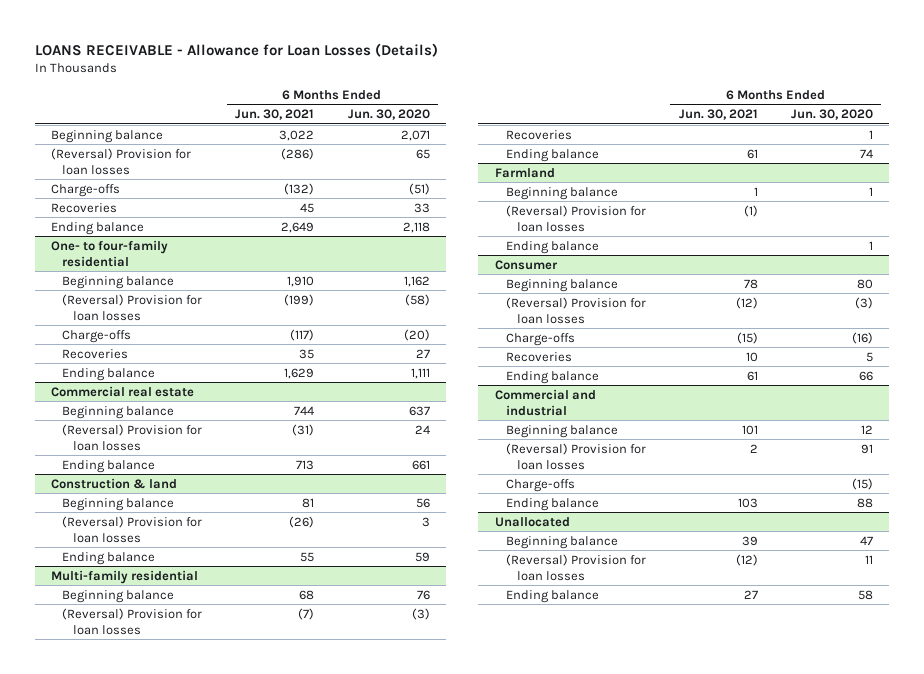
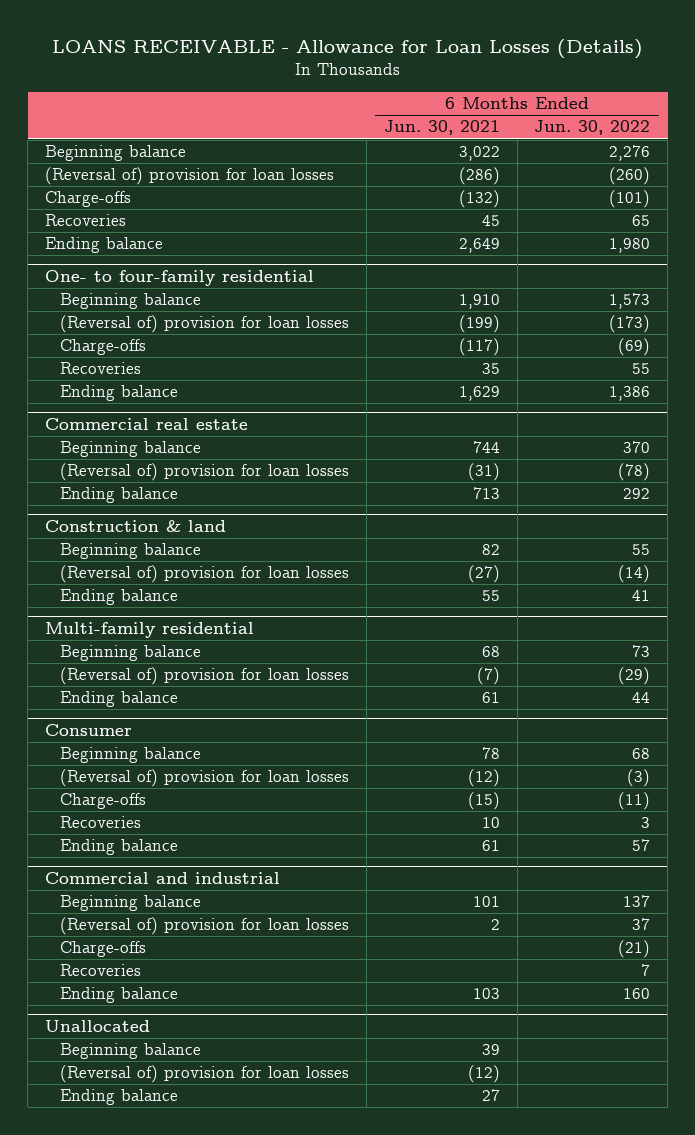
- | 6 Months Ended Jun. 30, 2021 | 6 Months Ended Jun. 30, 2020
+ | 6 Months Ended Jun. 30, 2021 | 6 Months Ended Jun. 30, 2022
- (Reversal) Provision for loan losses | (286) | 65
+ (Reversal of) provision for loan losses | (286) | (260)
@ One- to four-family residential
- (Reversal) Provision for loan losses | (199) | (58)
+ (Reversal of) provision for loan losses | (199) | (173)
@ Commercial real estate
- (Reversal) Provision for loan losses | (31) | 24
+ (Reversal of) provision for loan losses | (31) | (78)
@ Construction & land
- Beginning balance | 81 | 56
- (Reversal) Provision for loan losses | (26) | 3
+ Beginning balance | 82 | 55
+ (Reversal of) provision for loan losses | (27) | (14)
@ Multi-family residential
- (Reversal) Provision for loan losses | (7) | (3)
- Recoveries | | 1
+ (Reversal of) provision for loan losses | (7) | (29)
- Farmland
- Beginning balance | 1 | 1
- (Reversal) Provision for loan losses | (1) |
- Ending balance | | 1
@ Consumer
- (Reversal) Provision for loan losses | (12) | (3)
+ (Reversal of) provision for loan losses | (12) | (3)
@ Commercial and industrial
- (Reversal) Provision for loan losses | 2 | 91
+ (Reversal of) provision for loan losses | 2 | 37
+ Recoveries | | 7
@ Unallocated
- (Reversal) Provision for loan losses | (12) | 11
+ (Reversal of) provision for loan losses | (12) |

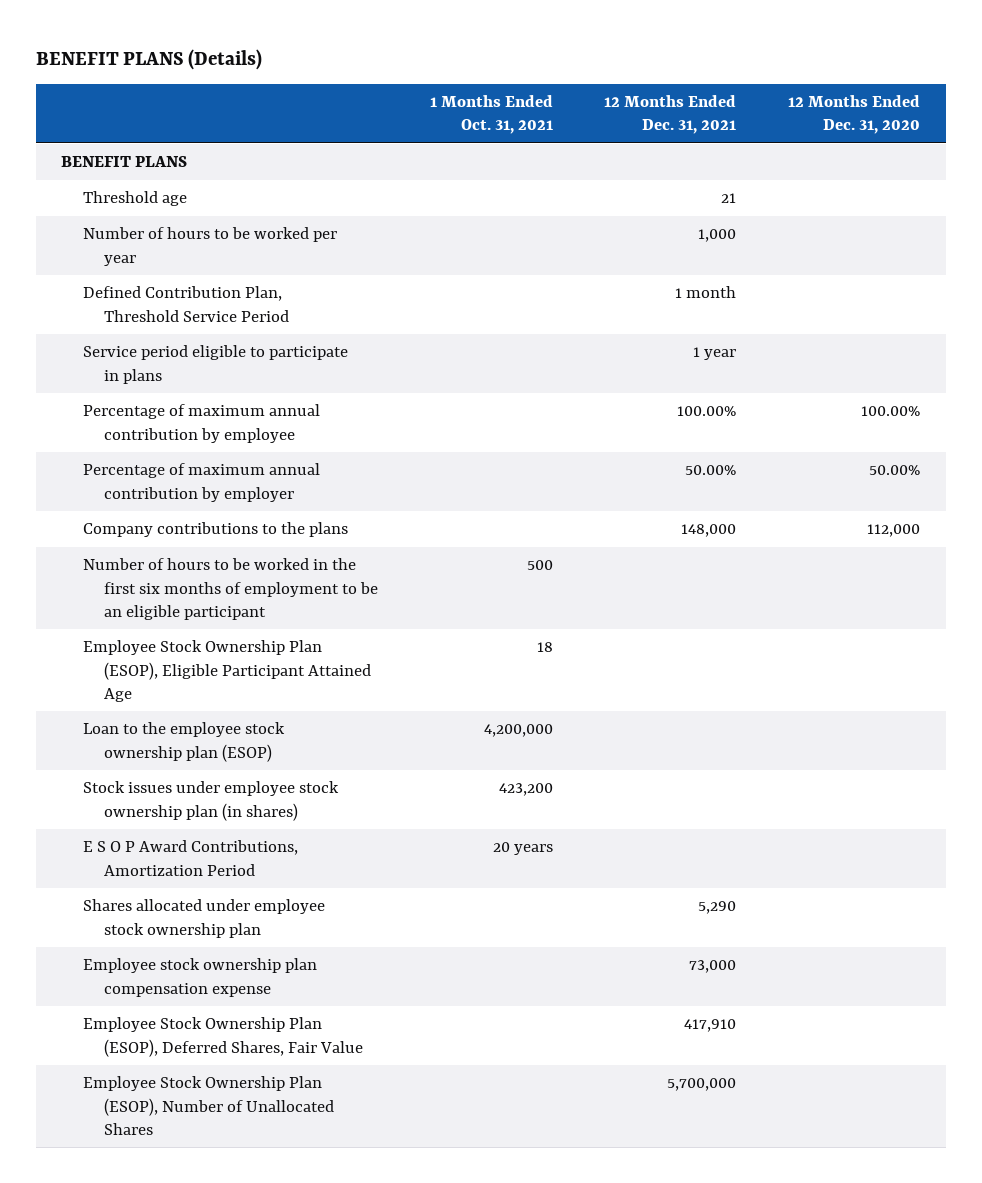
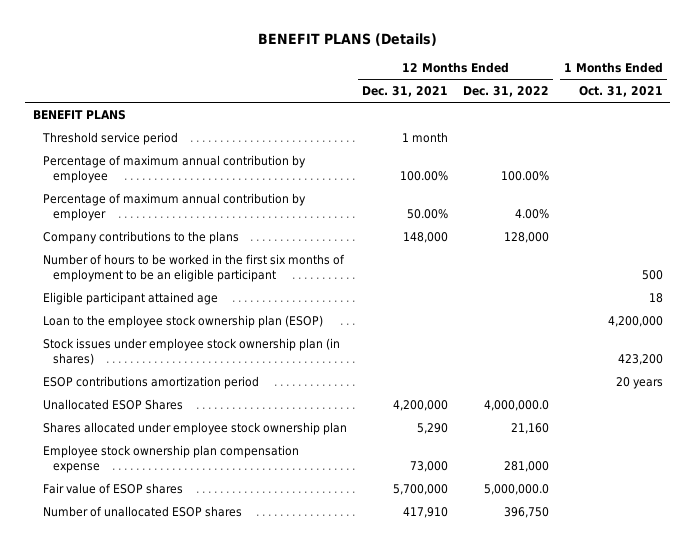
- | 1 Months Ended Oct. 31, 2021 | 12 Months Ended Dec. 31, 2021 | 12 Months Ended Dec. 31, 2020
+ | 12 Months Ended Dec. 31, 2021 | 12 Months Ended Dec. 31, 2022 | 1 Months Ended Oct. 31, 2021
- Threshold age | | 21 |
- Number of hours to be worked per year | | 1,000 |
- Defined Contribution Plan, Threshold Service Period | | 1 month |
- Service period eligible to participate in plans | | 1 year |
+ Threshold service period | 1 month | |
- Employee Stock Ownership Plan (ESOP), Eligible Participant Attained Age | 18 | |
+ Eligible participant attained age | | | 18
- E S O P Award Contributions, Amortization Period | 20 years | |
+ ESOP contributions amortization period | | | 20 years
+ Unallocated ESOP Shares | 4,200,000 | 4,000,000.0 |
- Employee Stock Ownership Plan (ESOP), Deferred Shares, Fair Value | | 417,910 |
- Employee Stock Ownership Plan (ESOP), Number of Unallocated Shares | | 5,700,000 |
+ Fair value of ESOP shares | 5,700,000 | 5,000,000.0 |
+ Number of unallocated ESOP shares | 417,910 | 396,750 |

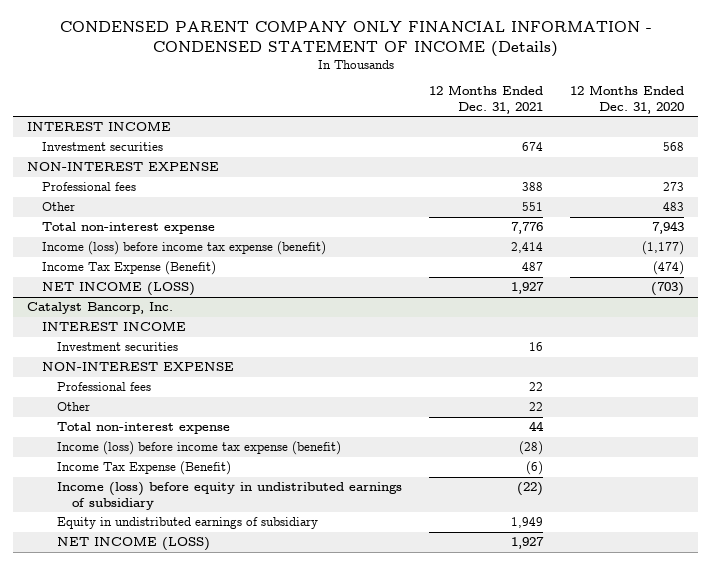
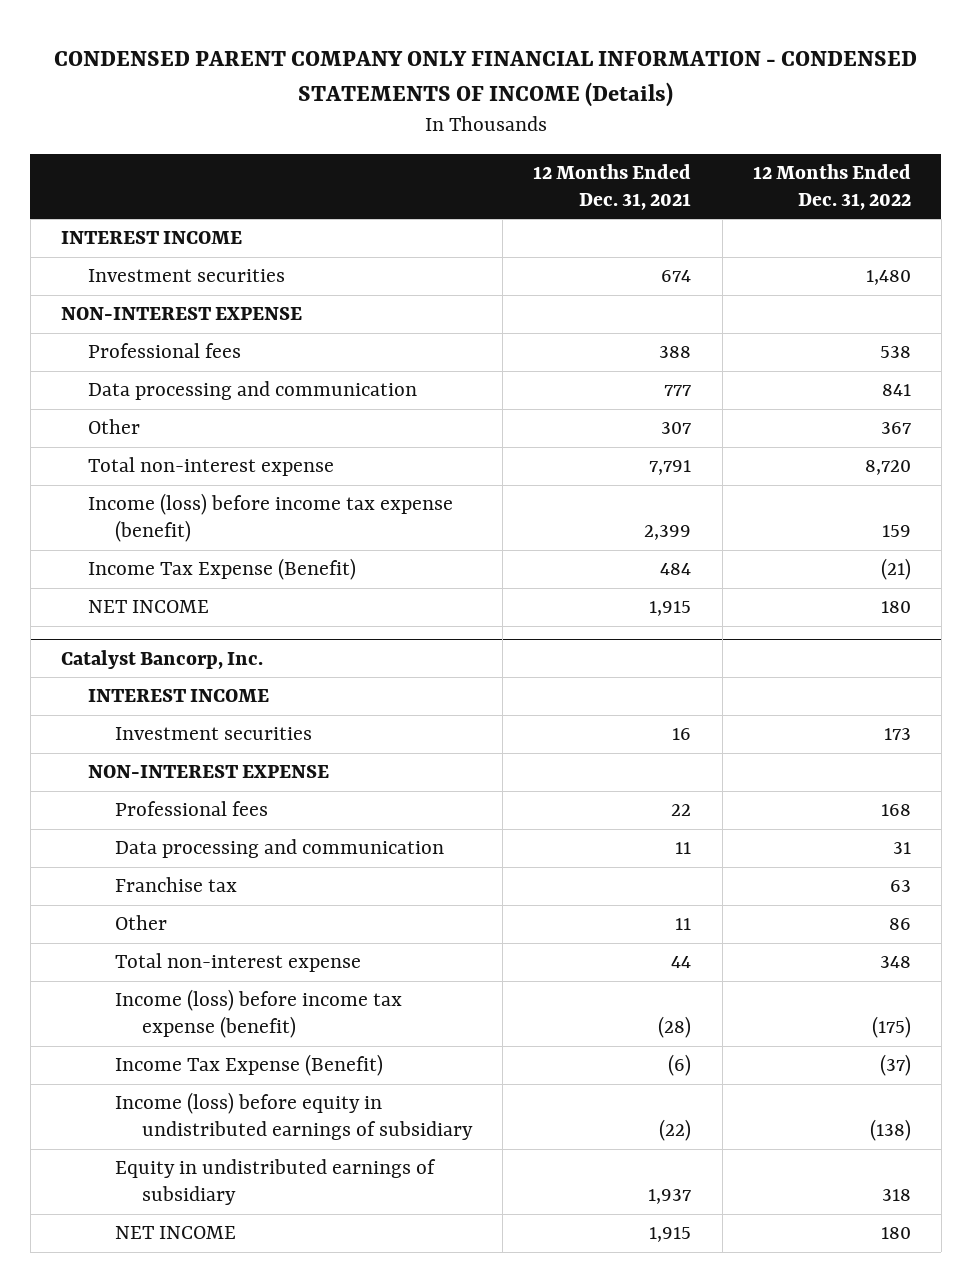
- CONDENSED PARENT COMPANY ONLY FINANCIAL INFORMATION - CONDENSED STATEMENT OF INCOME (Details)
+ CONDENSED PARENT COMPANY ONLY FINANCIAL INFORMATION - CONDENSED STATEMENTS OF INCOME (Details)
- | 12 Months Ended Dec. 31, 2021 | 12 Months Ended Dec. 31, 2020
+ | 12 Months Ended Dec. 31, 2021 | 12 Months Ended Dec. 31, 2022
- Other | 551 | 483
- Total non-interest expense | 7,776 | 7,943
- Income (loss) before income tax expense (benefit) | 2,414 | (1,177)
- Income Tax Expense (Benefit) | 487 | (474)
- NET INCOME (LOSS) | 1,927 | (703)
+ Data processing and communication | 777 | 841
+ Other | 307 | 367
+ Total non-interest expense | 7,791 | 8,720
+ Income (loss) before income tax expense (benefit) | 2,399 | 159
+ Income Tax Expense (Benefit) | 484 | (21)
+ NET INCOME | 1,915 | 180
@ Catalyst Bancorp, Inc.
- Other | 22 |
+ Data processing and communication | 11 | 31
+ Franchise tax | | 63
+ Other | 11 | 86
- Equity in undistributed earnings of subsidiary | 1,949 |
- NET INCOME (LOSS) | 1,927 |
+ Equity in undistributed earnings of subsidiary | 1,937 | 318
+ NET INCOME | 1,915 | 180

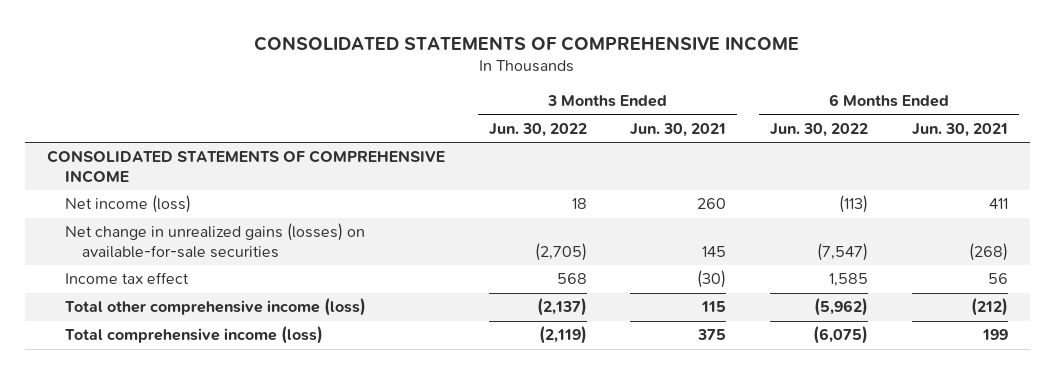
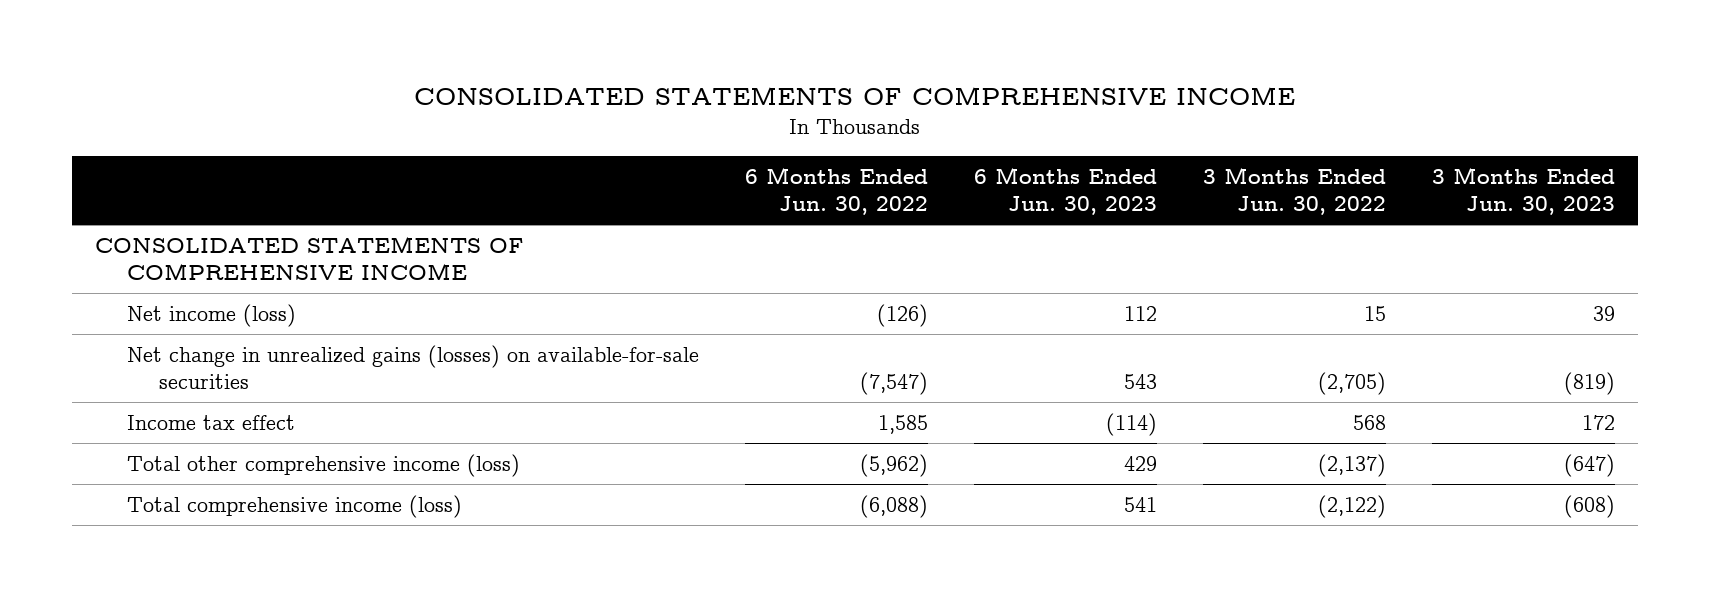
- | 3 Months Ended Jun. 30, 2022 | 3 Months Ended Jun. 30, 2021 | 6 Months Ended Jun. 30, 2022 | 6 Months Ended Jun. 30, 2021
+ | 6 Months Ended Jun. 30, 2022 | 6 Months Ended Jun. 30, 2023 | 3 Months Ended Jun. 30, 2022 | 3 Months Ended Jun. 30, 2023
- Net income (loss) | 18 | 260 | (113) | 411
+ Net income (loss) | (126) | 112 | 15 | 39
- Total comprehensive income (loss) | (2,119) | 375 | (6,075) | 199
+ Total comprehensive income (loss) | (6,088) | 541 | (2,122) | (608)

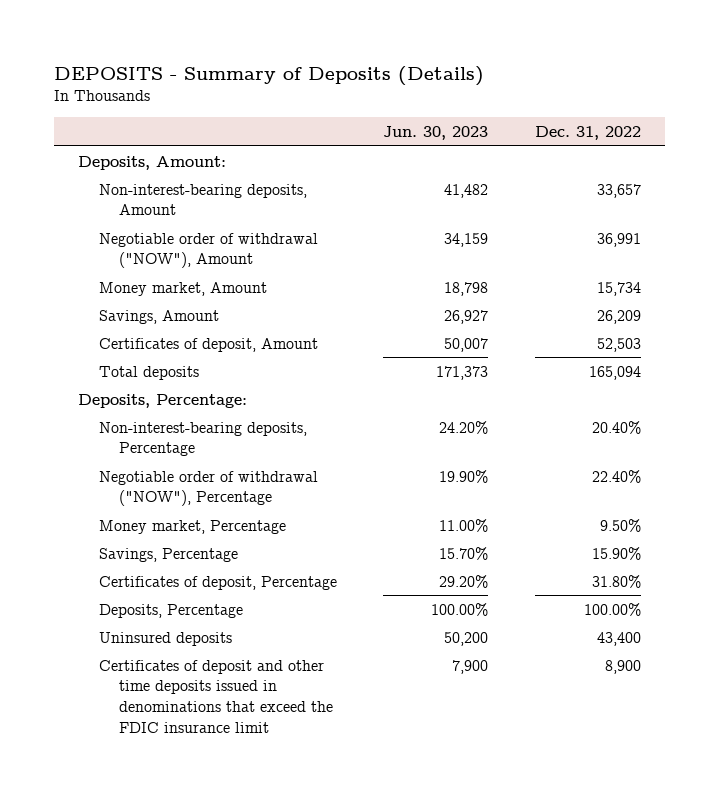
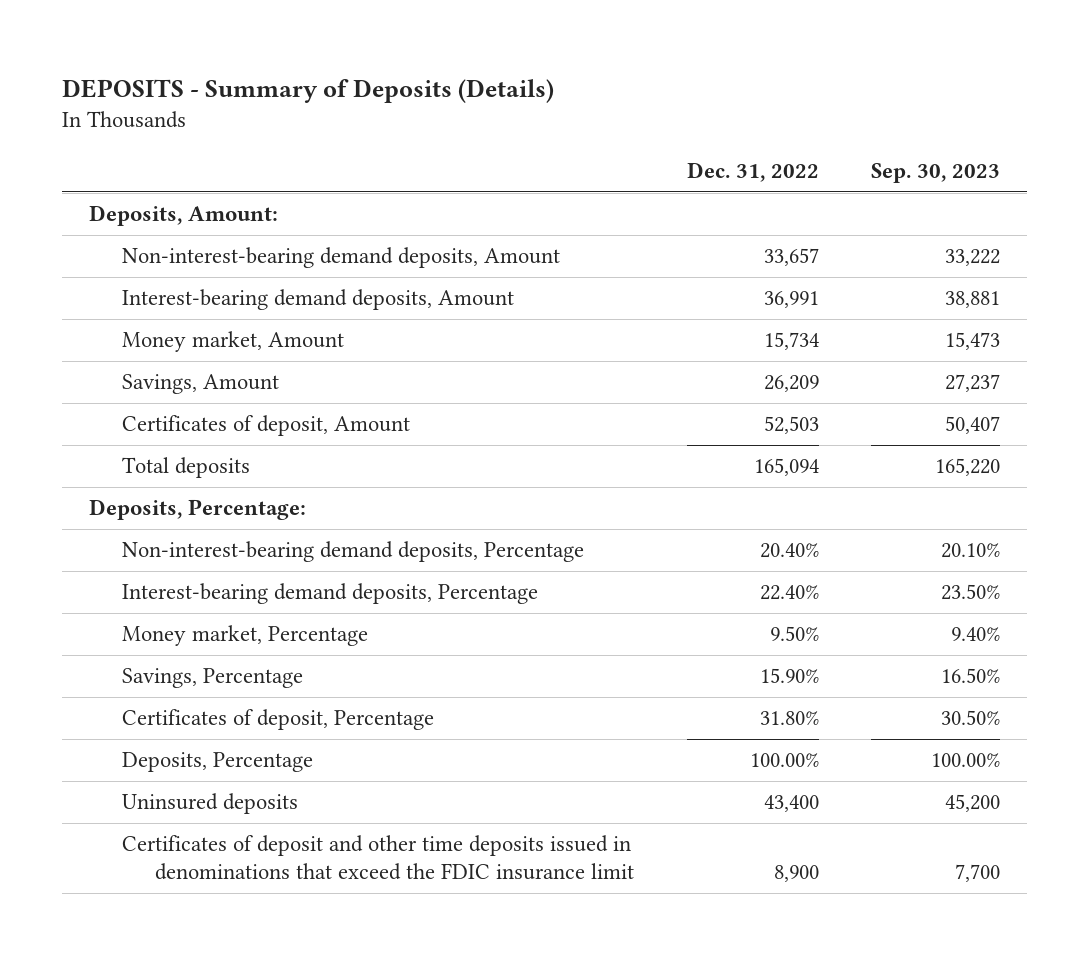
- | Jun. 30, 2023 | Dec. 31, 2022
+ | Dec. 31, 2022 | Sep. 30, 2023
- Non-interest-bearing deposits, Amount | 41,482 | 33,657
- Negotiable order of withdrawal ("NOW"), Amount | 34,159 | 36,991
+ Non-interest-bearing demand deposits, Amount | 33,657 | 33,222
+ Interest-bearing demand deposits, Amount | 36,991 | 38,881
- Non-interest-bearing deposits, Percentage | 24.20% | 20.40%
- Negotiable order of withdrawal ("NOW"), Percentage | 19.90% | 22.40%
+ Non-interest-bearing demand deposits, Percentage | 20.40% | 20.10%
+ Interest-bearing demand deposits, Percentage | 22.40% | 23.50%

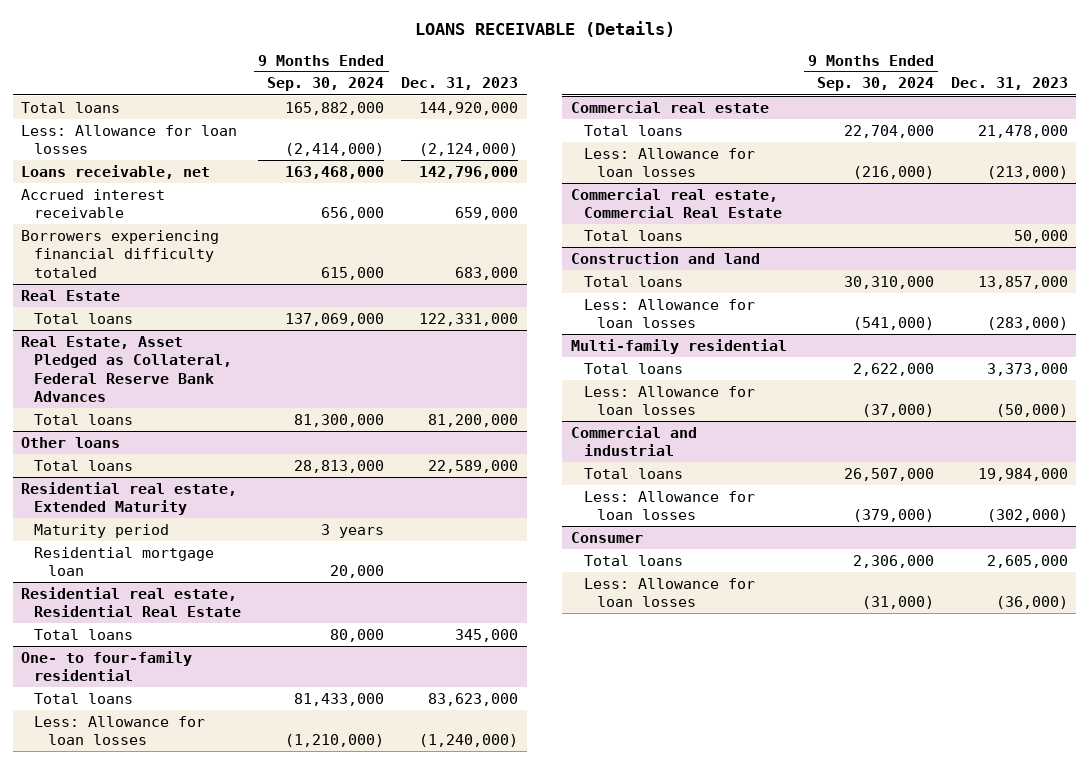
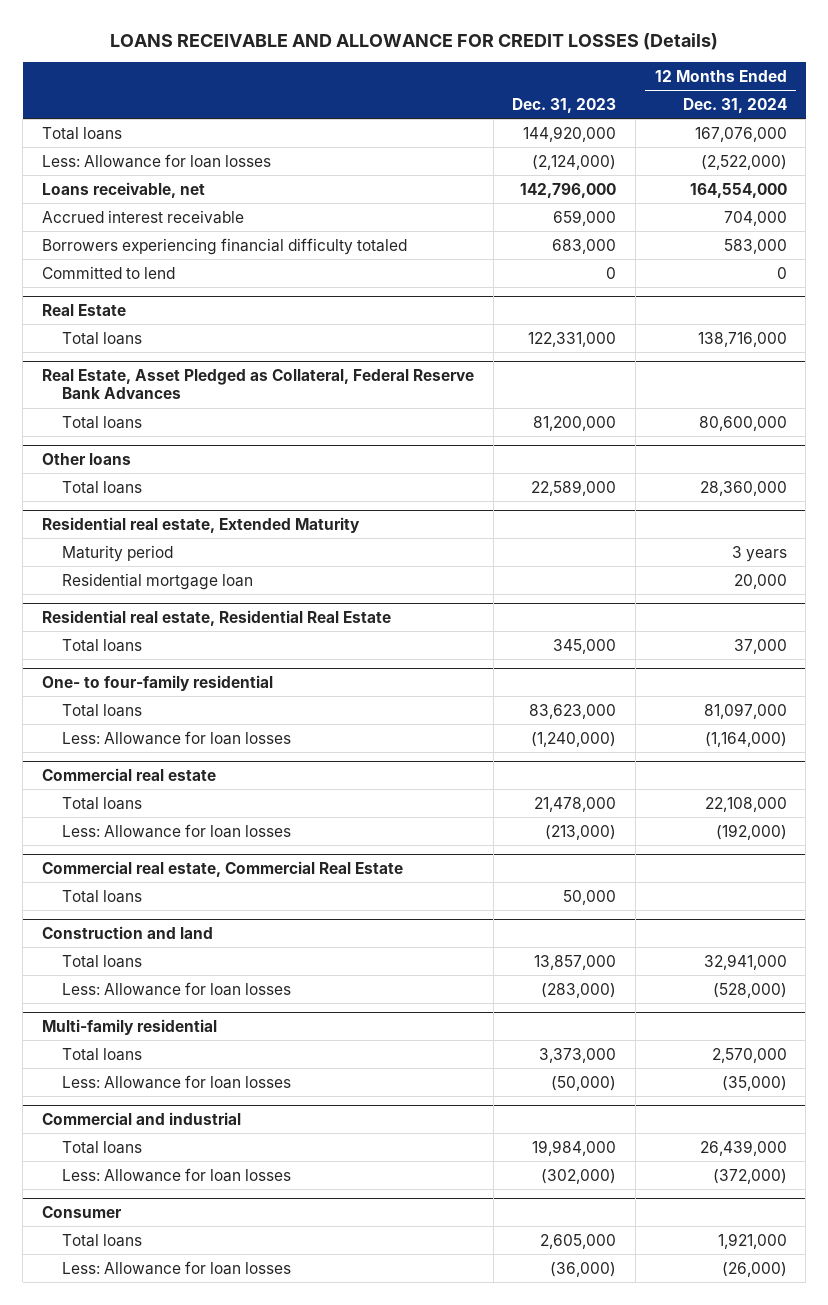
- LOANS RECEIVABLE (Details)
+ LOANS RECEIVABLE AND ALLOWANCE FOR CREDIT LOSSES (Details)
- | 9 Months Ended Sep. 30, 2024 | Dec. 31, 2023
+ | Dec. 31, 2023 | 12 Months Ended Dec. 31, 2024
+ Committed to lend | 0 | 0

